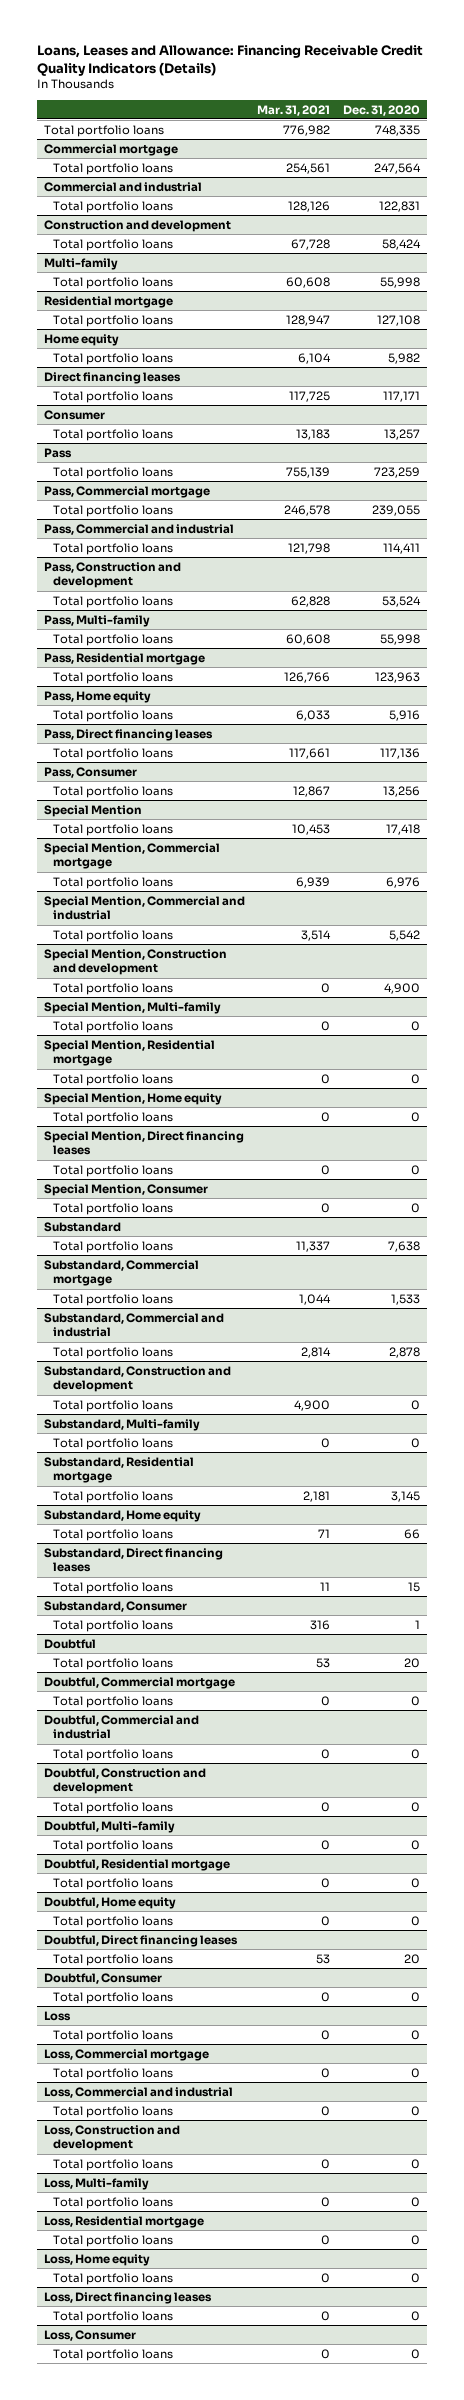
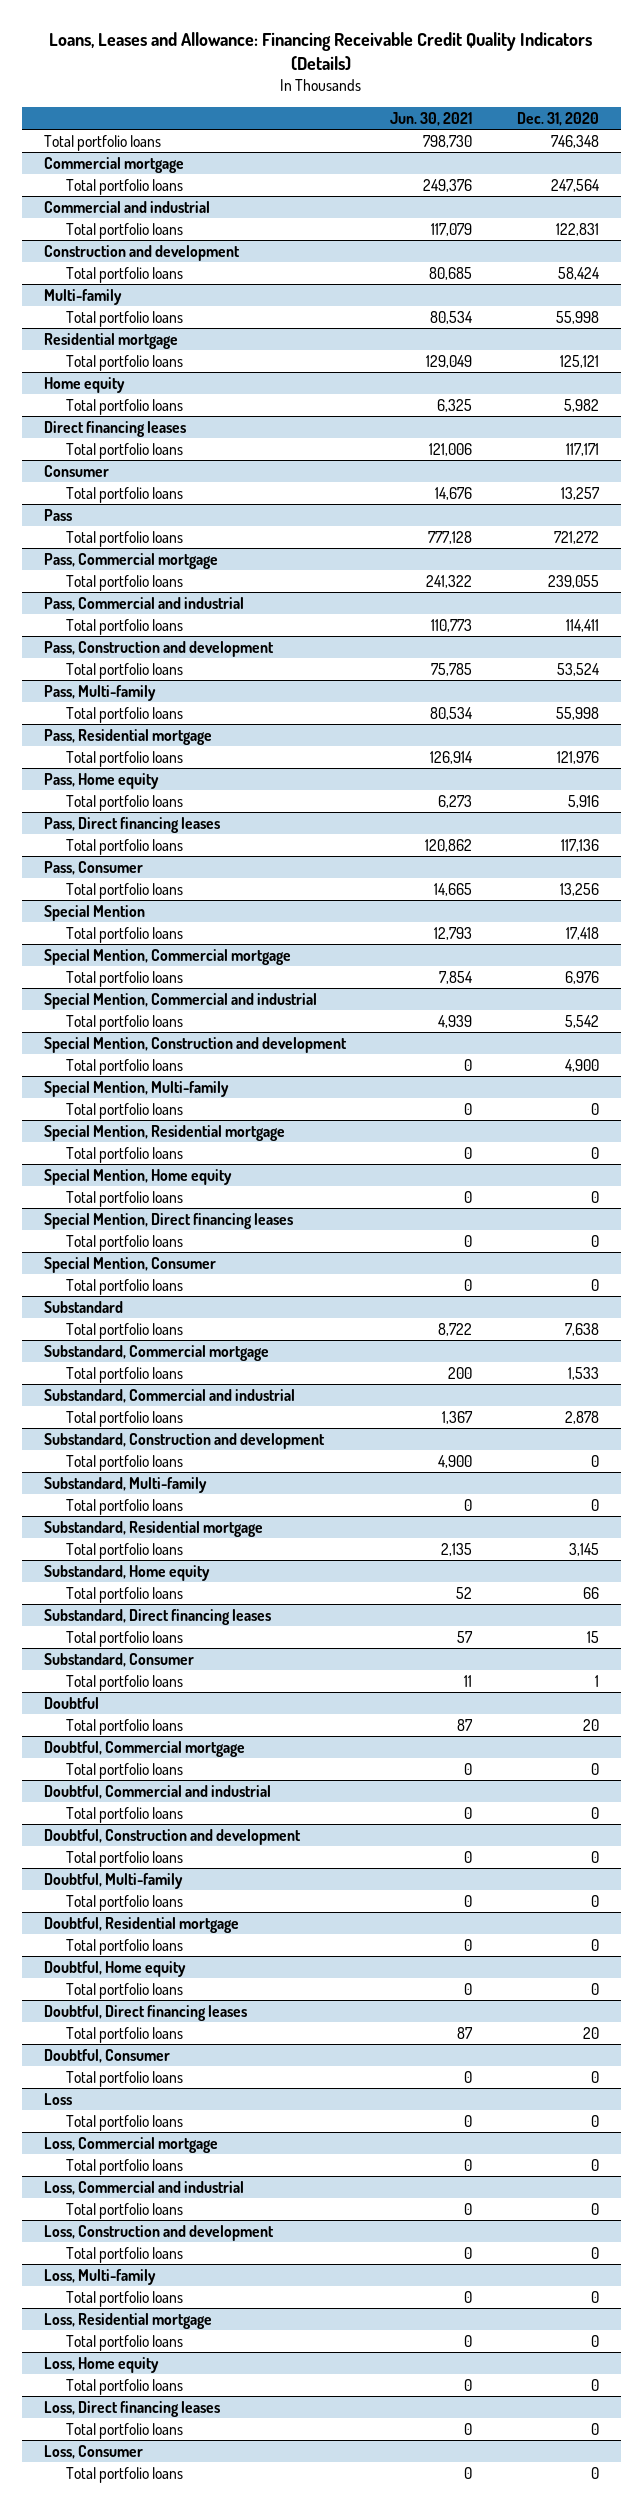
- | Mar. 31, 2021 | Dec. 31, 2020
+ | Jun. 30, 2021 | Dec. 31, 2020
- Total portfolio loans | 776,982 | 748,335
+ Total portfolio loans | 798,730 | 746,348
@ Residential mortgage
- Total portfolio loans | 128,947 | 127,108
+ Total portfolio loans | 129,049 | 125,121
@ Pass
- Total portfolio loans | 755,139 | 723,259
+ Total portfolio loans | 777,128 | 721,272
@ Pass, Residential mortgage
- Total portfolio loans | 126,766 | 123,963
+ Total portfolio loans | 126,914 | 121,976

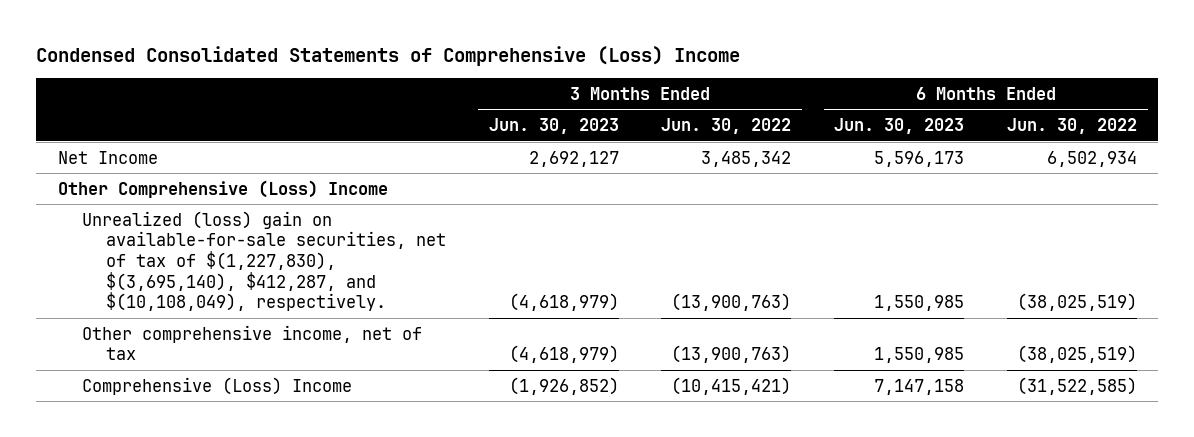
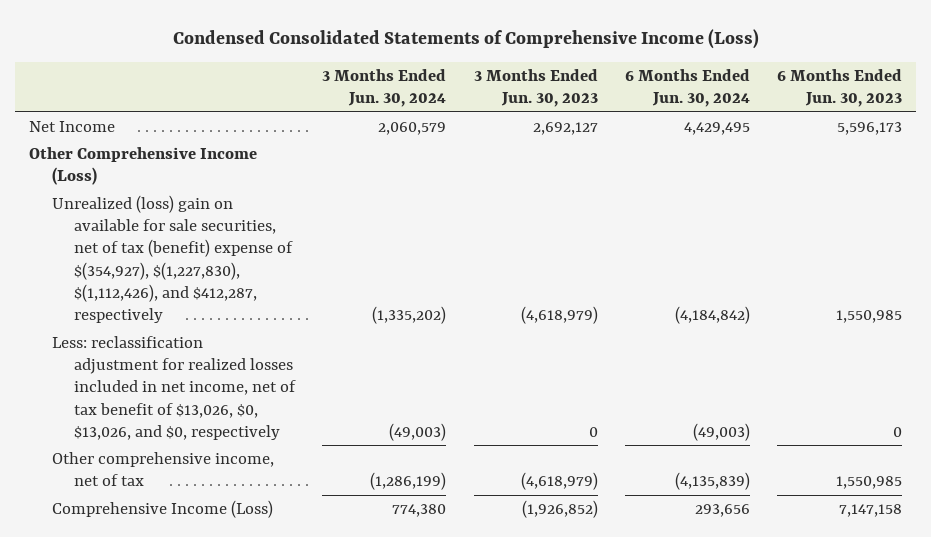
- Condensed Consolidated Statements of Comprehensive (Loss) Income
+ Condensed Consolidated Statements of Comprehensive Income (Loss)
- | 3 Months Ended Jun. 30, 2023 | 3 Months Ended Jun. 30, 2022 | 6 Months Ended Jun. 30, 2023 | 6 Months Ended Jun. 30, 2022
+ | 3 Months Ended Jun. 30, 2024 | 3 Months Ended Jun. 30, 2023 | 6 Months Ended Jun. 30, 2024 | 6 Months Ended Jun. 30, 2023
- Other Comprehensive (Loss) Income
- Unrealized (loss) gain on available-for-sale securities, net of tax of $(1,227,830), $(3,695,140), $412,287, and $(10,108,049), respectively. | (4,618,979) | (13,900,763) | 1,550,985 | (38,025,519)
+ Other Comprehensive Income (Loss)
+ Unrealized (loss) gain on available for sale securities, net of tax (benefit) expense of $(354,927), $(1,227,830), $(1,112,426), and $412,287, respectively | (1,335,202) | (4,618,979) | (4,184,842) | 1,550,985
+ Less: reclassification adjustment for realized losses included in net income, net of tax benefit of $13,026, $0, $13,026, and $0, respectively | (49,003) | 0 | (49,003) | 0
- Comprehensive (Loss) Income | (1,926,852) | (10,415,421) | 7,147,158 | (31,522,585)
+ Comprehensive Income (Loss) | 774,380 | (1,926,852) | 293,656 | 7,147,158

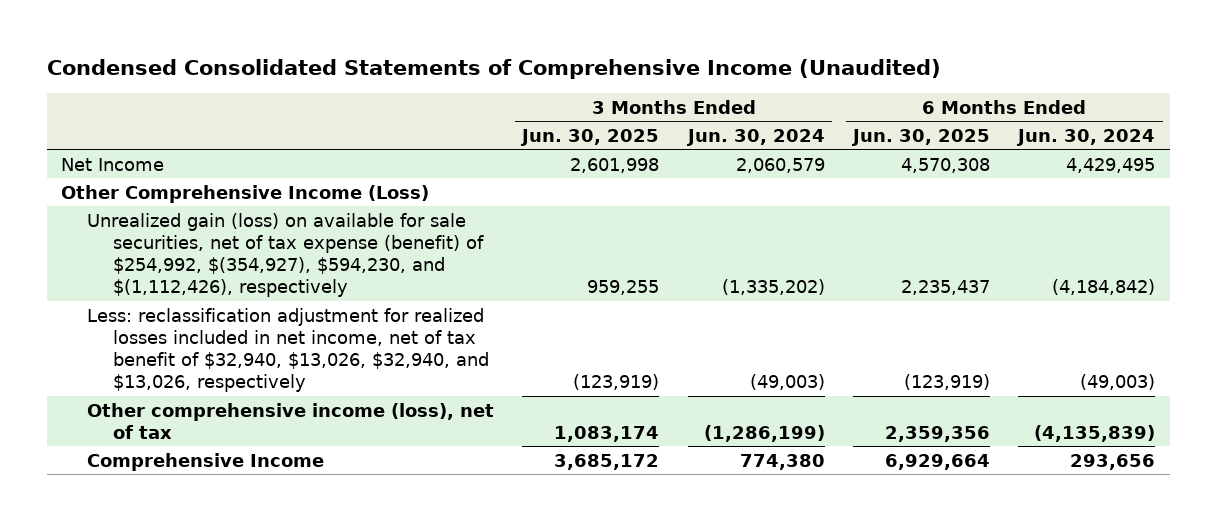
- Condensed Consolidated Statements of Comprehensive Income (Loss)
+ Condensed Consolidated Statements of Comprehensive Income (Unaudited)
- | 3 Months Ended Jun. 30, 2024 | 3 Months Ended Jun. 30, 2023 | 6 Months Ended Jun. 30, 2024 | 6 Months Ended Jun. 30, 2023
+ | 3 Months Ended Jun. 30, 2025 | 3 Months Ended Jun. 30, 2024 | 6 Months Ended Jun. 30, 2025 | 6 Months Ended Jun. 30, 2024
- Unrealized (loss) gain on available for sale securities, net of tax (benefit) expense of $(354,927), $(1,227,830), $(1,112,426), and $412,287, respectively | (1,335,202) | (4,618,979) | (4,184,842) | 1,550,985
- Less: reclassification adjustment for realized losses included in net income, net of tax benefit of $13,026, $0, $13,026, and $0, respectively | (49,003) | 0 | (49,003) | 0
- Other comprehensive income, net of tax | (1,286,199) | (4,618,979) | (4,135,839) | 1,550,985
- Comprehensive Income (Loss) | 774,380 | (1,926,852) | 293,656 | 7,147,158
+ Unrealized gain (loss) on available for sale securities, net of tax expense (benefit) of $254,992, $(354,927), $594,230, and $(1,112,426), respectively | 959,255 | (1,335,202) | 2,235,437 | (4,184,842)
+ Less: reclassification adjustment for realized losses included in net income, net of tax benefit of $32,940, $13,026, $32,940, and $13,026, respectively | (123,919) | (49,003) | (123,919) | (49,003)
+ Other comprehensive income (loss), net of tax | 1,083,174 | (1,286,199) | 2,359,356 | (4,135,839)
+ Comprehensive Income | 3,685,172 | 774,380 | 6,929,664 | 293,656

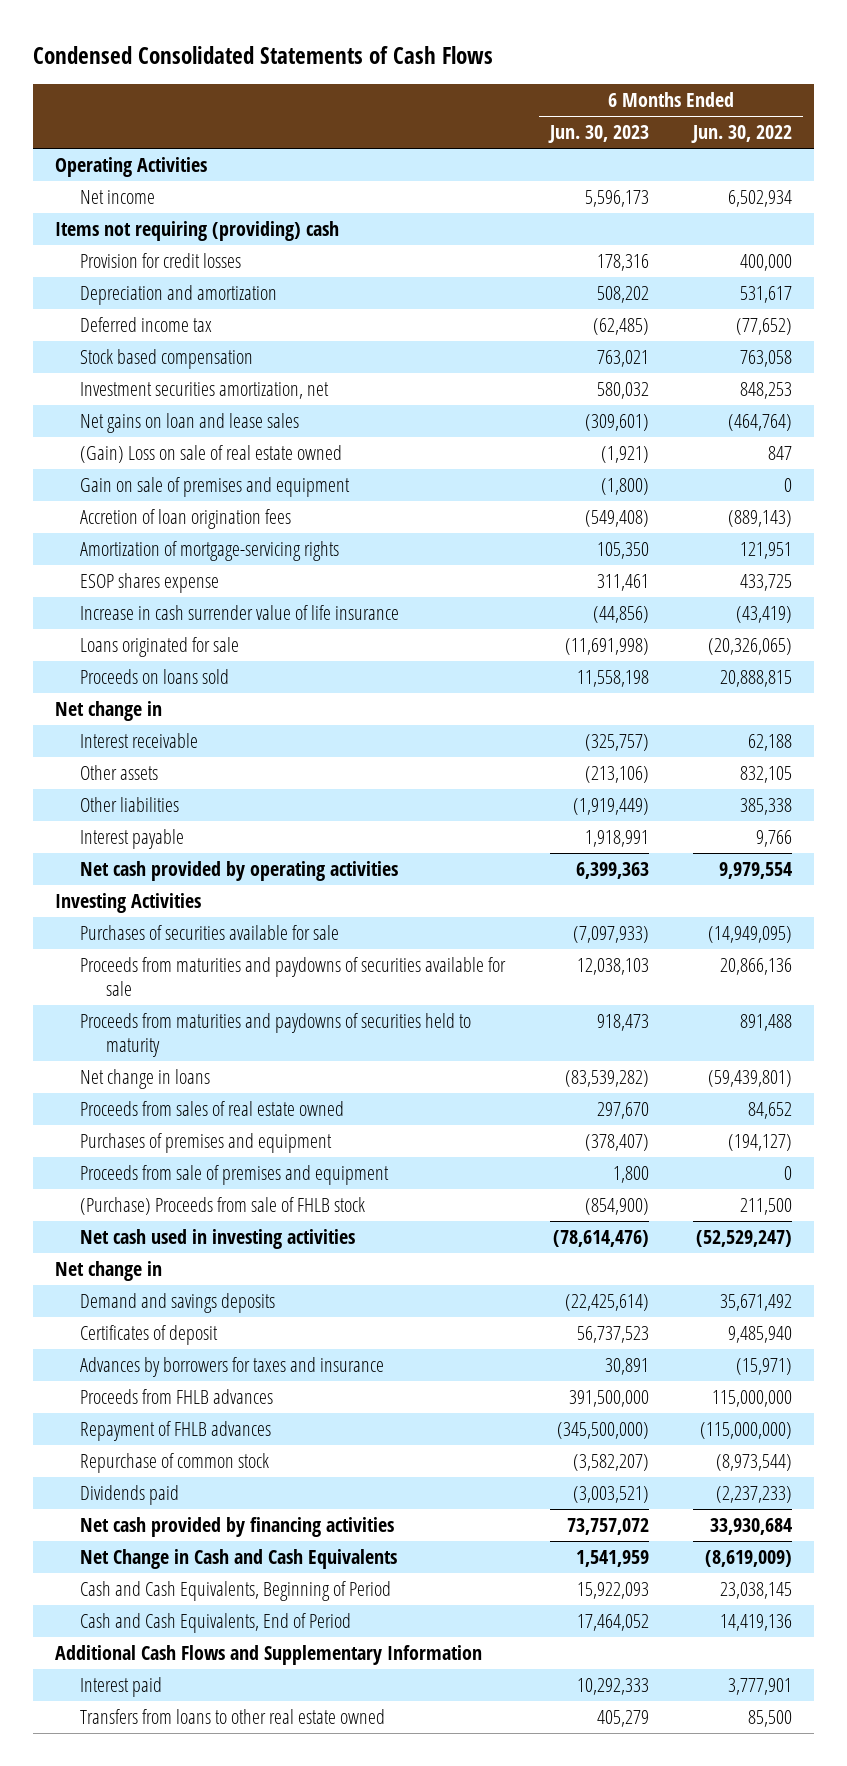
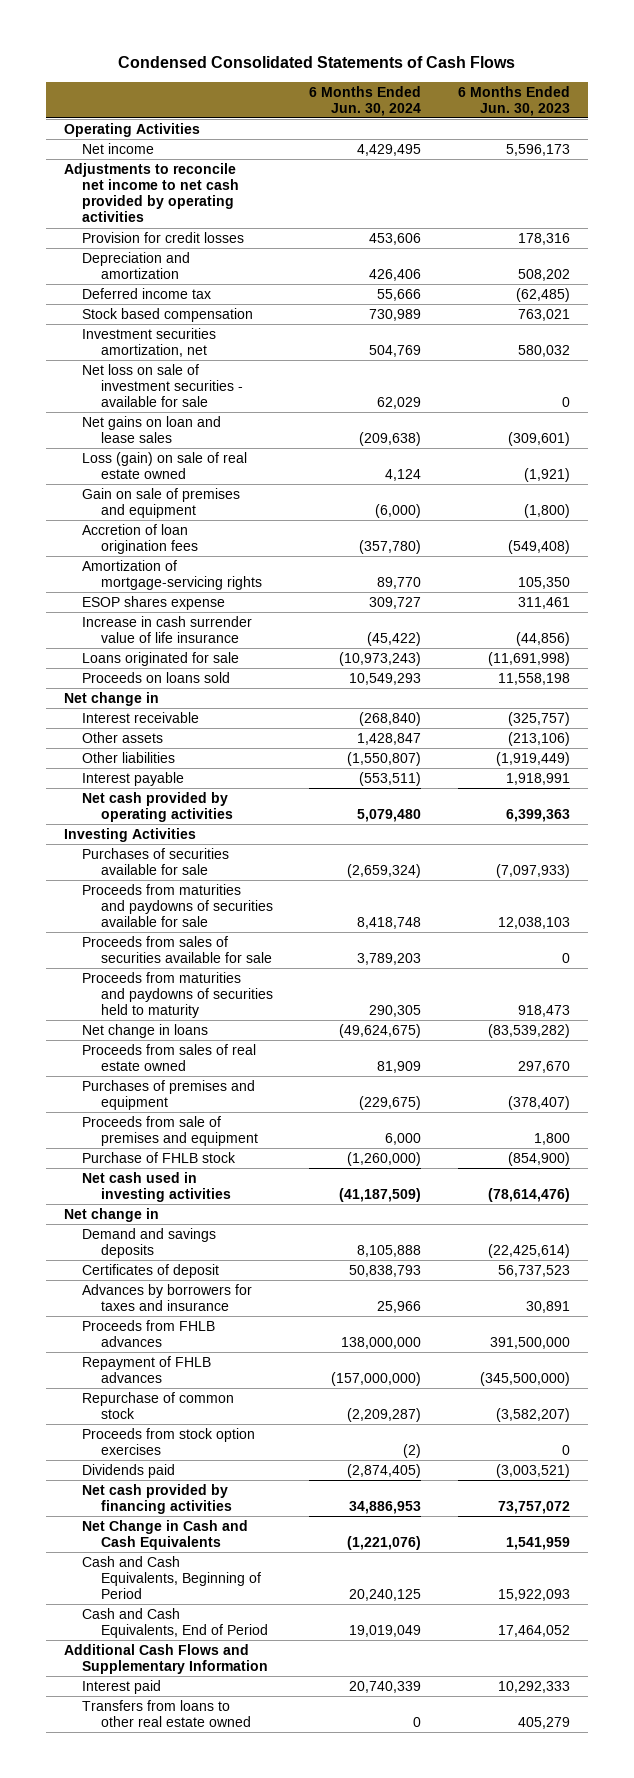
- | 6 Months Ended Jun. 30, 2023 | 6 Months Ended Jun. 30, 2022
+ | 6 Months Ended Jun. 30, 2024 | 6 Months Ended Jun. 30, 2023
- Items not requiring (providing) cash
+ Adjustments to reconcile net income to net cash provided by operating activities
+ Net loss on sale of investment securities - available for sale | 62,029 | 0
- (Gain) Loss on sale of real estate owned | (1,921) | 847
+ Loss (gain) on sale of real estate owned | 4,124 | (1,921)
+ Proceeds from sales of securities available for sale | 3,789,203 | 0
- (Purchase) Proceeds from sale of FHLB stock | (854,900) | 211,500
+ Purchase of FHLB stock | (1,260,000) | (854,900)
+ Proceeds from stock option exercises | (2) | 0

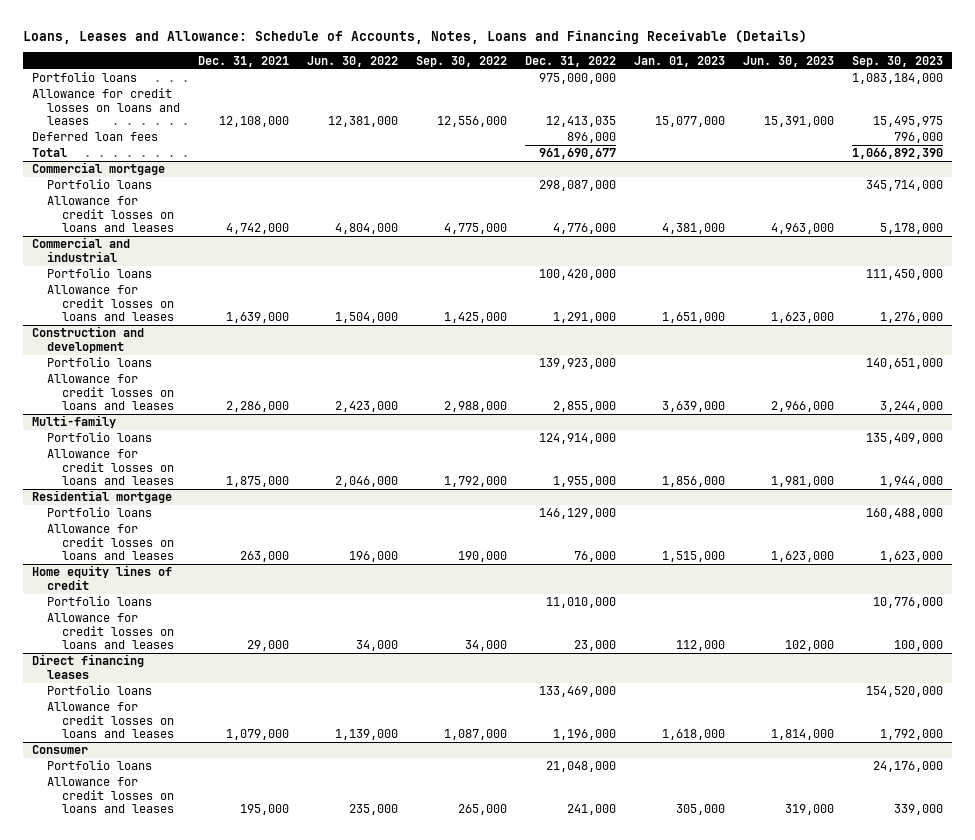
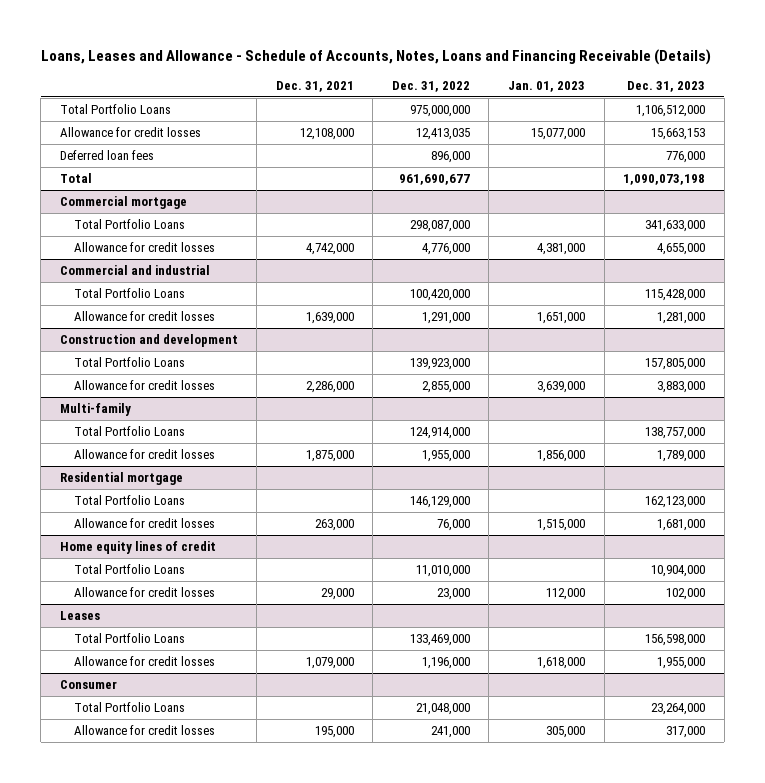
- Loans, Leases and Allowance: Schedule of Accounts, Notes, Loans and Financing Receivable (Details)
+ Loans, Leases and Allowance - Schedule of Accounts, Notes, Loans and Financing Receivable (Details)
- | Dec. 31, 2021 | Jun. 30, 2022 | Sep. 30, 2022 | Dec. 31, 2022 | Jan. 01, 2023 | Jun. 30, 2023 | Sep. 30, 2023
+ | Dec. 31, 2021 | Dec. 31, 2022 | Jan. 01, 2023 | Dec. 31, 2023
- Portfolio loans | | | | 975,000,000 | | | 1,083,184,000
- Allowance for credit losses on loans and leases | 12,108,000 | 12,381,000 | 12,556,000 | 12,413,035 | 15,077,000 | 15,391,000 | 15,495,975
+ Total Portfolio Loans | | 975,000,000 | | 1,106,512,000
+ Allowance for credit losses | 12,108,000 | 12,413,035 | 15,077,000 | 15,663,153
@ Commercial mortgage
- Portfolio loans | | | | 298,087,000 | | | 345,714,000
- Allowance for credit losses on loans and leases | 4,742,000 | 4,804,000 | 4,775,000 | 4,776,000 | 4,381,000 | 4,963,000 | 5,178,000
+ Total Portfolio Loans | | 298,087,000 | | 341,633,000
+ Allowance for credit losses | 4,742,000 | 4,776,000 | 4,381,000 | 4,655,000
@ Commercial and industrial
- Portfolio loans | | | | 100,420,000 | | | 111,450,000
- Allowance for credit losses on loans and leases | 1,639,000 | 1,504,000 | 1,425,000 | 1,291,000 | 1,651,000 | 1,623,000 | 1,276,000
+ Total Portfolio Loans | | 100,420,000 | | 115,428,000
+ Allowance for credit losses | 1,639,000 | 1,291,000 | 1,651,000 | 1,281,000
@ Construction and development
- Portfolio loans | | | | 139,923,000 | | | 140,651,000
- Allowance for credit losses on loans and leases | 2,286,000 | 2,423,000 | 2,988,000 | 2,855,000 | 3,639,000 | 2,966,000 | 3,244,000
+ Total Portfolio Loans | | 139,923,000 | | 157,805,000
+ Allowance for credit losses | 2,286,000 | 2,855,000 | 3,639,000 | 3,883,000
@ Multi-family
- Portfolio loans | | | | 124,914,000 | | | 135,409,000
- Allowance for credit losses on loans and leases | 1,875,000 | 2,046,000 | 1,792,000 | 1,955,000 | 1,856,000 | 1,981,000 | 1,944,000
+ Total Portfolio Loans | | 124,914,000 | | 138,757,000
+ Allowance for credit losses | 1,875,000 | 1,955,000 | 1,856,000 | 1,789,000
@ Residential mortgage
- Portfolio loans | | | | 146,129,000 | | | 160,488,000
- Allowance for credit losses on loans and leases | 263,000 | 196,000 | 190,000 | 76,000 | 1,515,000 | 1,623,000 | 1,623,000
+ Total Portfolio Loans | | 146,129,000 | | 162,123,000
+ Allowance for credit losses | 263,000 | 76,000 | 1,515,000 | 1,681,000
@ Home equity lines of credit
- Portfolio loans | | | | 11,010,000 | | | 10,776,000
- Allowance for credit losses on loans and leases | 29,000 | 34,000 | 34,000 | 23,000 | 112,000 | 102,000 | 100,000
- Direct financing leases
- Portfolio loans | | | | 133,469,000 | | | 154,520,000
- Allowance for credit losses on loans and leases | 1,079,000 | 1,139,000 | 1,087,000 | 1,196,000 | 1,618,000 | 1,814,000 | 1,792,000
@ Home equity lines of credit
+ Total Portfolio Loans | | 11,010,000 | | 10,904,000
+ Allowance for credit losses | 29,000 | 23,000 | 112,000 | 102,000
+ Leases
+ Total Portfolio Loans | | 133,469,000 | | 156,598,000
+ Allowance for credit losses | 1,079,000 | 1,196,000 | 1,618,000 | 1,955,000
@ Consumer
- Portfolio loans | | | | 21,048,000 | | | 24,176,000
- Allowance for credit losses on loans and leases | 195,000 | 235,000 | 265,000 | 241,000 | 305,000 | 319,000 | 339,000
+ Total Portfolio Loans | | 21,048,000 | | 23,264,000
+ Allowance for credit losses | 195,000 | 241,000 | 305,000 | 317,000

